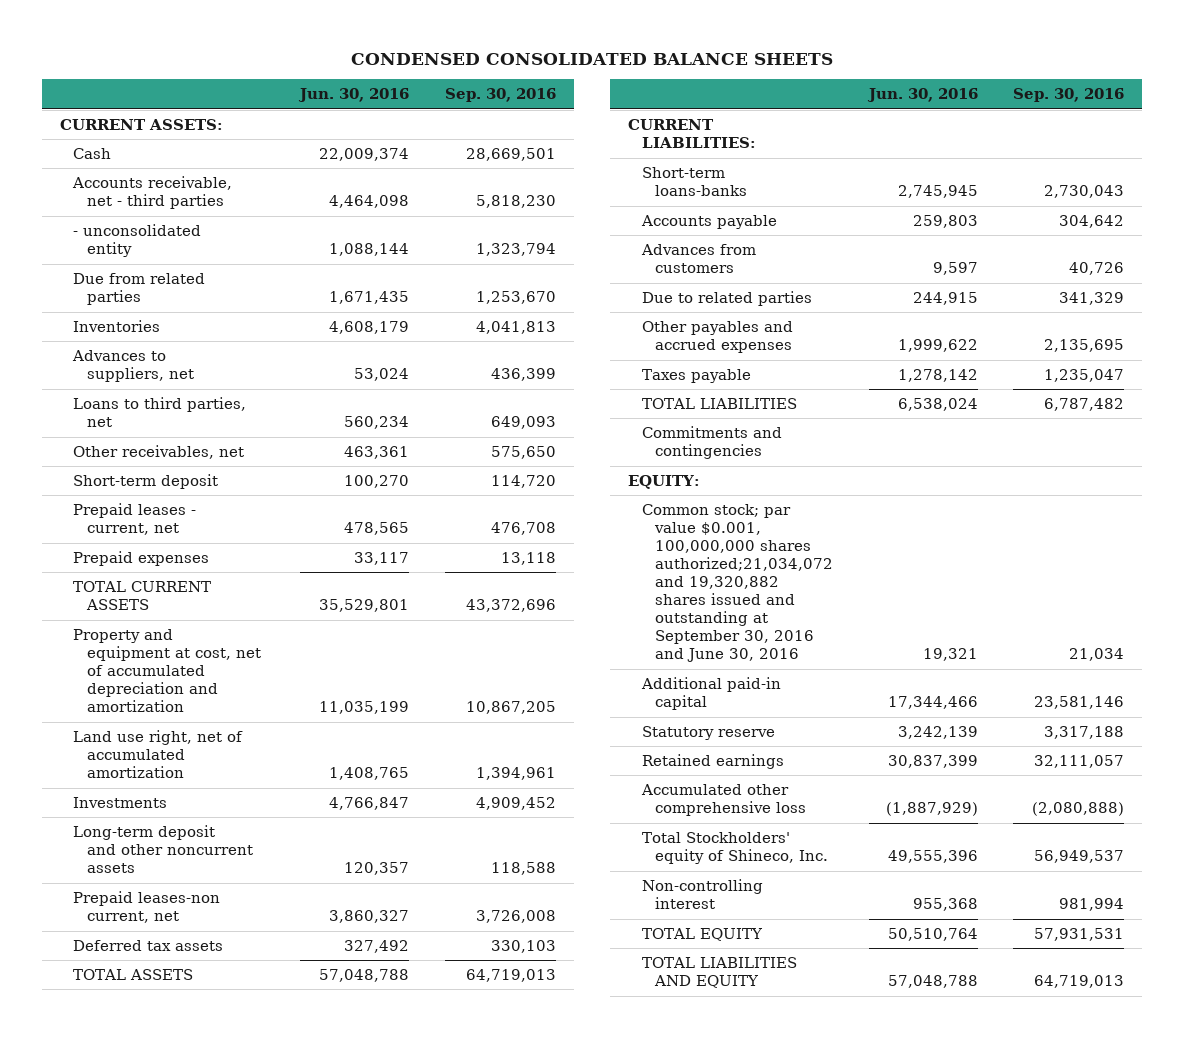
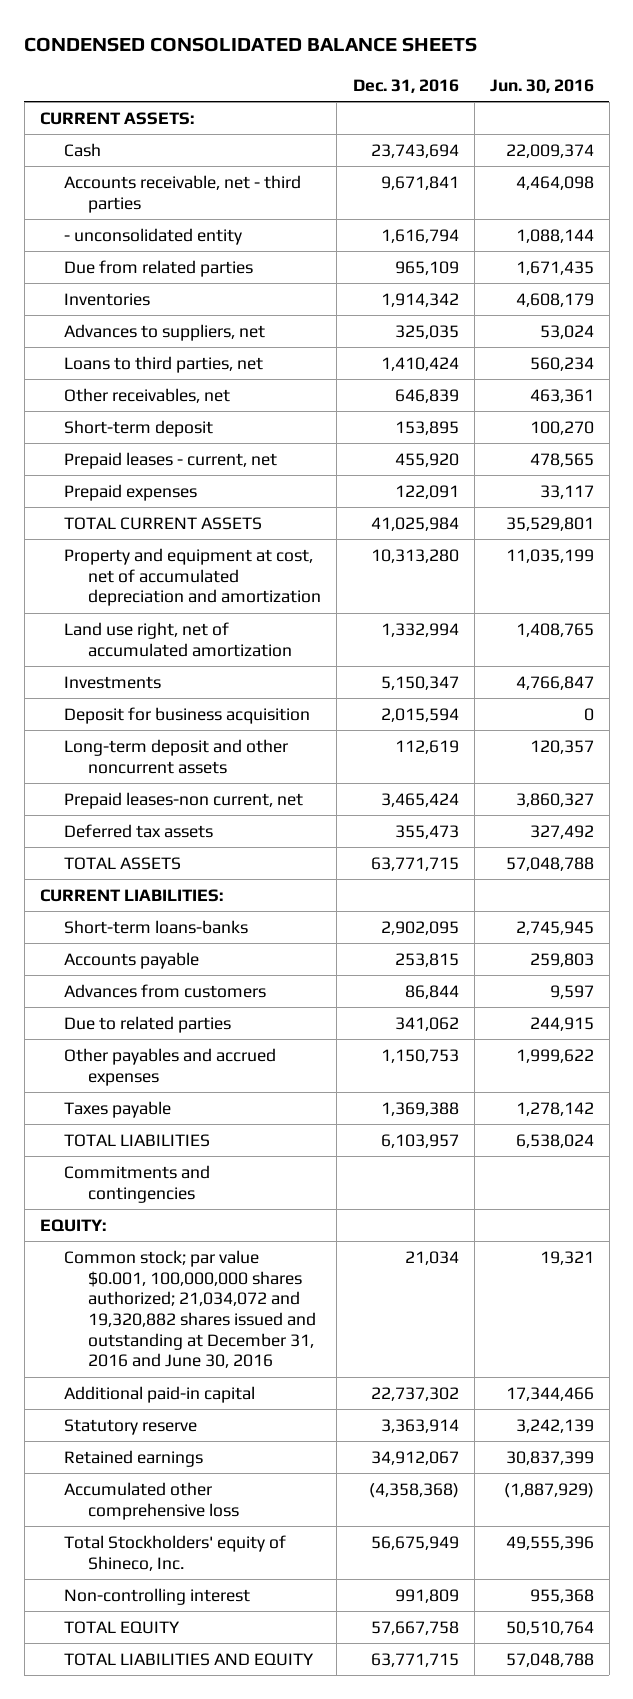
- | Jun. 30, 2016 | Sep. 30, 2016
+ | Dec. 31, 2016 | Jun. 30, 2016
+ Deposit for business acquisition | 2,015,594 | 0
- Common stock; par value $0.001, 100,000,000 shares authorized;21,034,072 and 19,320,882 shares issued and outstanding at September 30, 2016 and June 30, 2016 | 19,321 | 21,034
+ Common stock; par value $0.001, 100,000,000 shares authorized; 21,034,072 and 19,320,882 shares issued and outstanding at December 31, 2016 and June 30, 2016 | 21,034 | 19,321

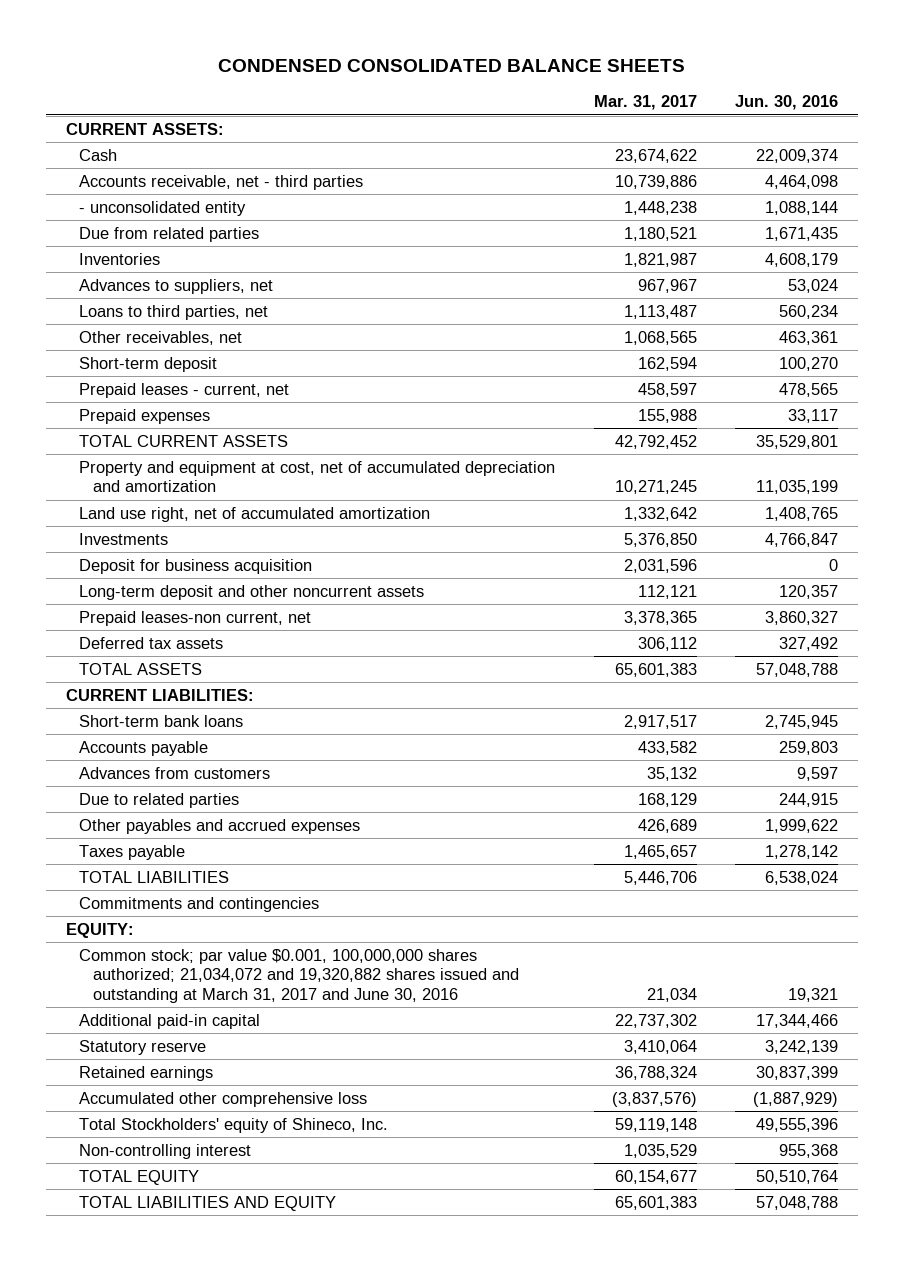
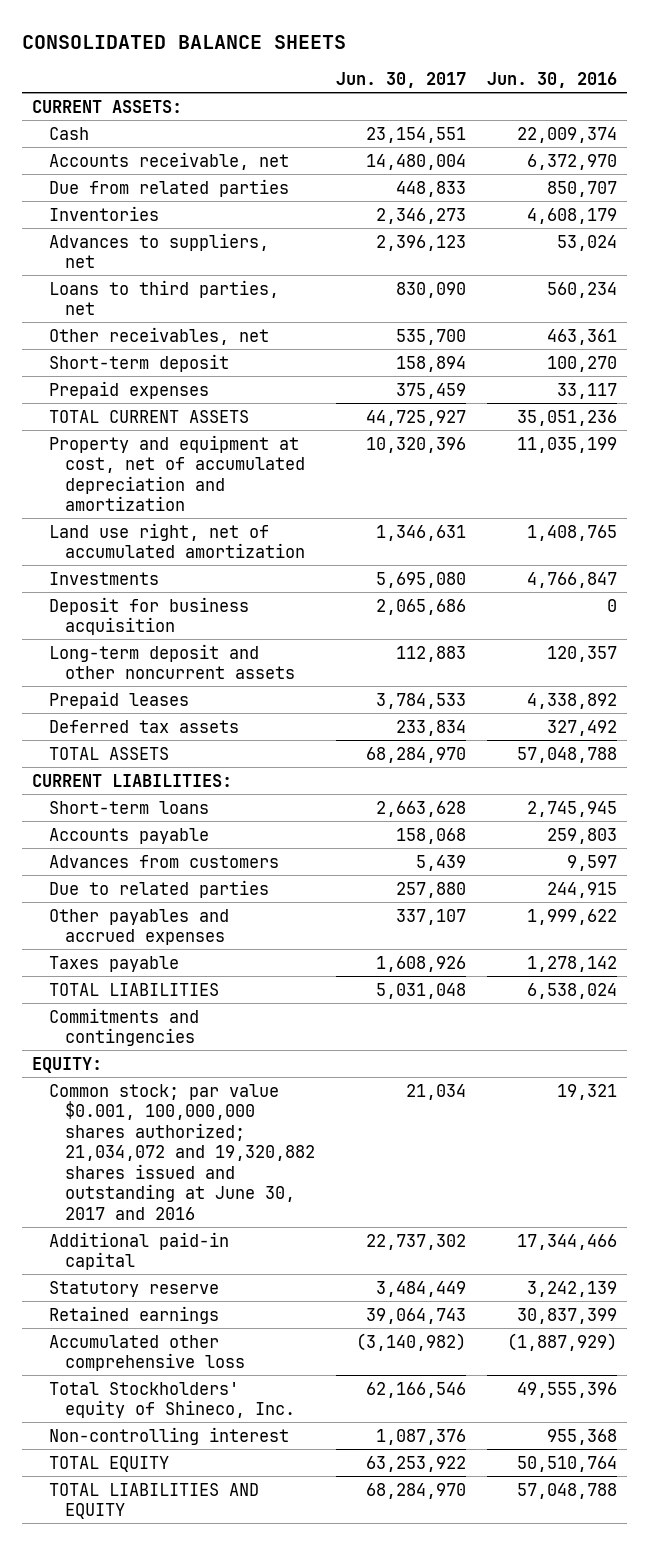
- CONDENSED CONSOLIDATED BALANCE SHEETS
+ CONSOLIDATED BALANCE SHEETS
- | Mar. 31, 2017 | Jun. 30, 2016
+ | Jun. 30, 2017 | Jun. 30, 2016
- Accounts receivable, net - third parties | 10,739,886 | 4,464,098
- - unconsolidated entity | 1,448,238 | 1,088,144
- Due from related parties | 1,180,521 | 1,671,435
+ Accounts receivable, net | 14,480,004 | 6,372,970
+ Due from related parties | 448,833 | 850,707
- Prepaid leases - current, net | 458,597 | 478,565
- TOTAL CURRENT ASSETS | 42,792,452 | 35,529,801
+ TOTAL CURRENT ASSETS | 44,725,927 | 35,051,236
- Prepaid leases-non current, net | 3,378,365 | 3,860,327
+ Prepaid leases | 3,784,533 | 4,338,892
- Short-term bank loans | 2,917,517 | 2,745,945
+ Short-term loans | 2,663,628 | 2,745,945
- Common stock; par value $0.001, 100,000,000 shares authorized; 21,034,072 and 19,320,882 shares issued and outstanding at March 31, 2017 and June 30, 2016 | 21,034 | 19,321
+ Common stock; par value $0.001, 100,000,000 shares authorized; 21,034,072 and 19,320,882 shares issued and outstanding at June 30, 2017 and 2016 | 21,034 | 19,321

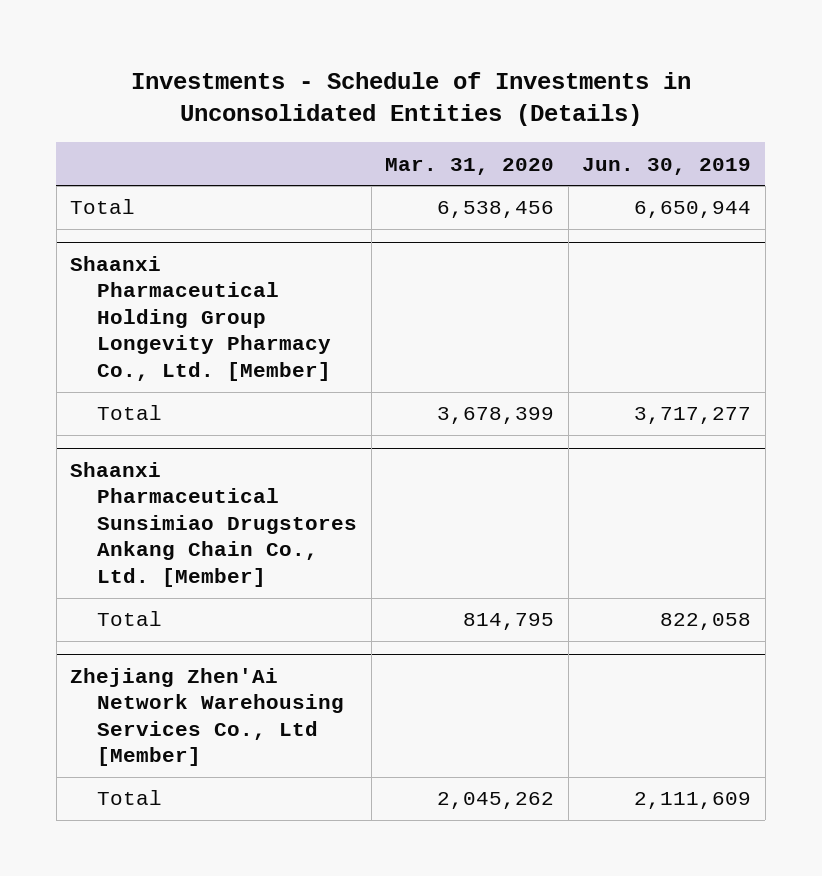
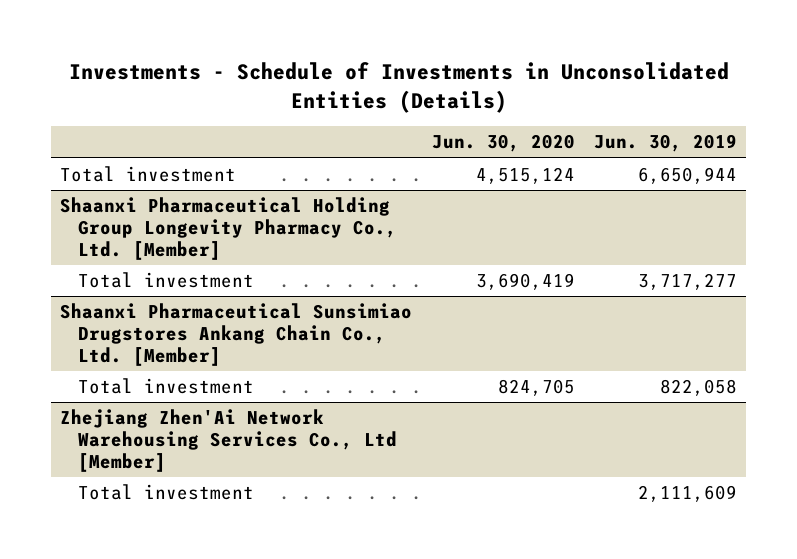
- | Mar. 31, 2020 | Jun. 30, 2019
+ | Jun. 30, 2020 | Jun. 30, 2019
- Total | 6,538,456 | 6,650,944
+ Total investment | 4,515,124 | 6,650,944
@ Shaanxi Pharmaceutical Holding Group Longevity Pharmacy Co., Ltd. [Member]
- Total | 3,678,399 | 3,717,277
+ Total investment | 3,690,419 | 3,717,277
@ Shaanxi Pharmaceutical Sunsimiao Drugstores Ankang Chain Co., Ltd. [Member]
- Total | 814,795 | 822,058
+ Total investment | 824,705 | 822,058
@ Zhejiang Zhen'Ai Network Warehousing Services Co., Ltd [Member]
- Total | 2,045,262 | 2,111,609
+ Total investment | | 2,111,609

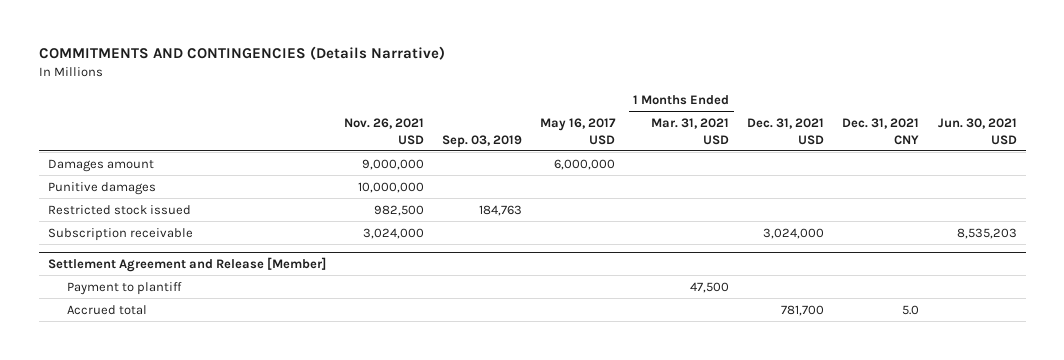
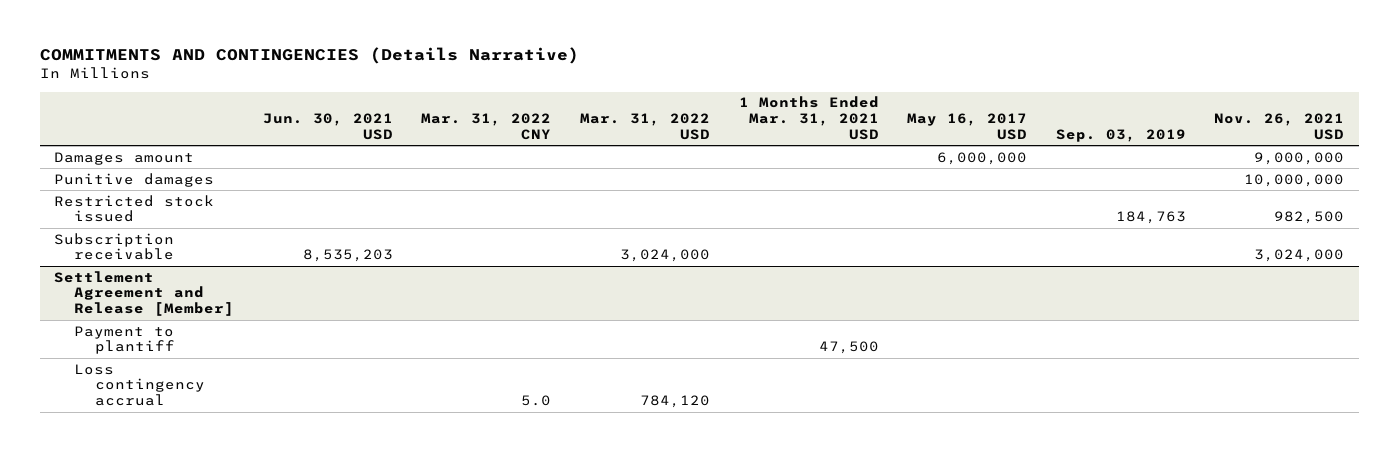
- | Nov. 26, 2021 USD | Sep. 03, 2019 | May 16, 2017 USD | 1 Months Ended Mar. 31, 2021 USD | Dec. 31, 2021 USD | Dec. 31, 2021 CNY | Jun. 30, 2021 USD
+ | Jun. 30, 2021 USD | Mar. 31, 2022 CNY | Mar. 31, 2022 USD | 1 Months Ended Mar. 31, 2021 USD | May 16, 2017 USD | Sep. 03, 2019 | Nov. 26, 2021 USD
@ Settlement Agreement and Release [Member]
- Accrued total | | | | | 781,700 | 5.0 |
+ Loss contingency accrual | | 5.0 | 784,120 | | | |

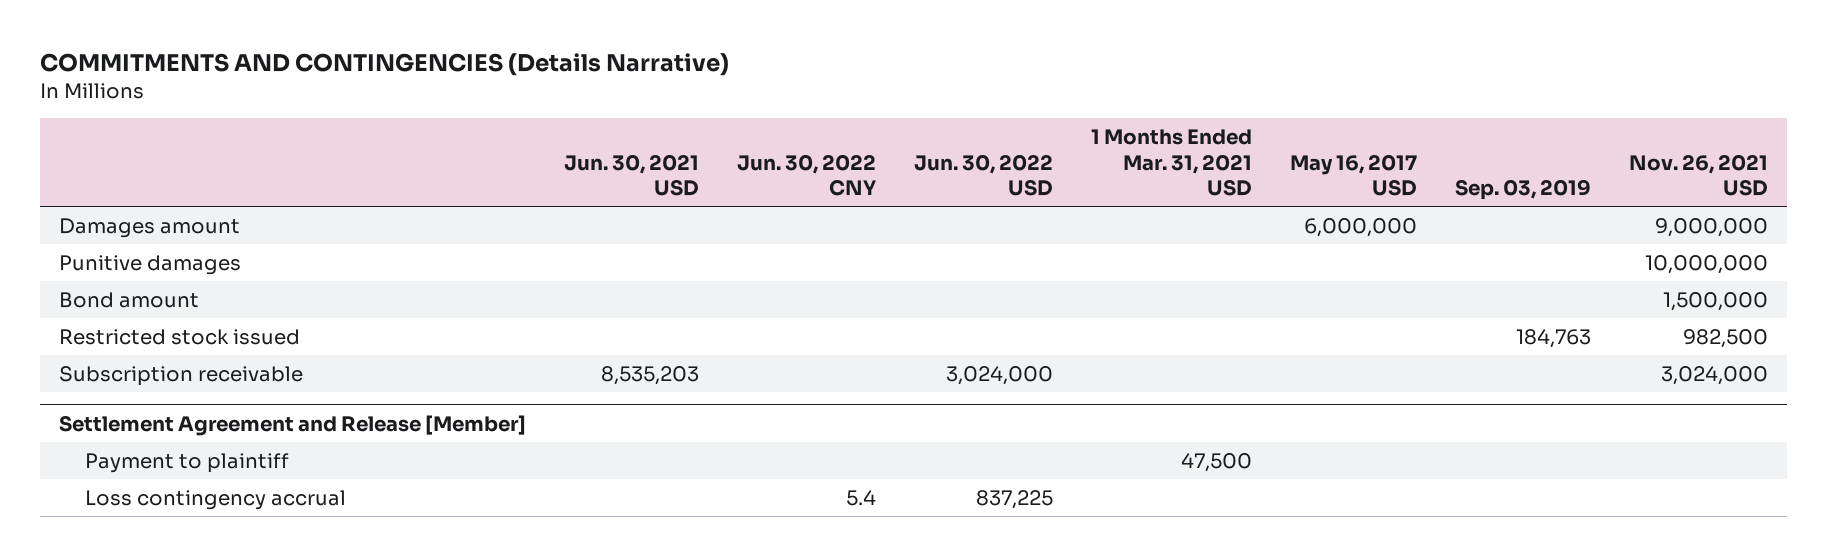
- | Jun. 30, 2021 USD | Mar. 31, 2022 CNY | Mar. 31, 2022 USD | 1 Months Ended Mar. 31, 2021 USD | May 16, 2017 USD | Sep. 03, 2019 | Nov. 26, 2021 USD
+ | Jun. 30, 2021 USD | Jun. 30, 2022 CNY | Jun. 30, 2022 USD | 1 Months Ended Mar. 31, 2021 USD | May 16, 2017 USD | Sep. 03, 2019 | Nov. 26, 2021 USD
+ Bond amount | | | | | | | 1,500,000
@ Settlement Agreement and Release [Member]
- Payment to plantiff | | | | 47,500 | | |
+ Payment to plaintiff | | | | 47,500 | | |

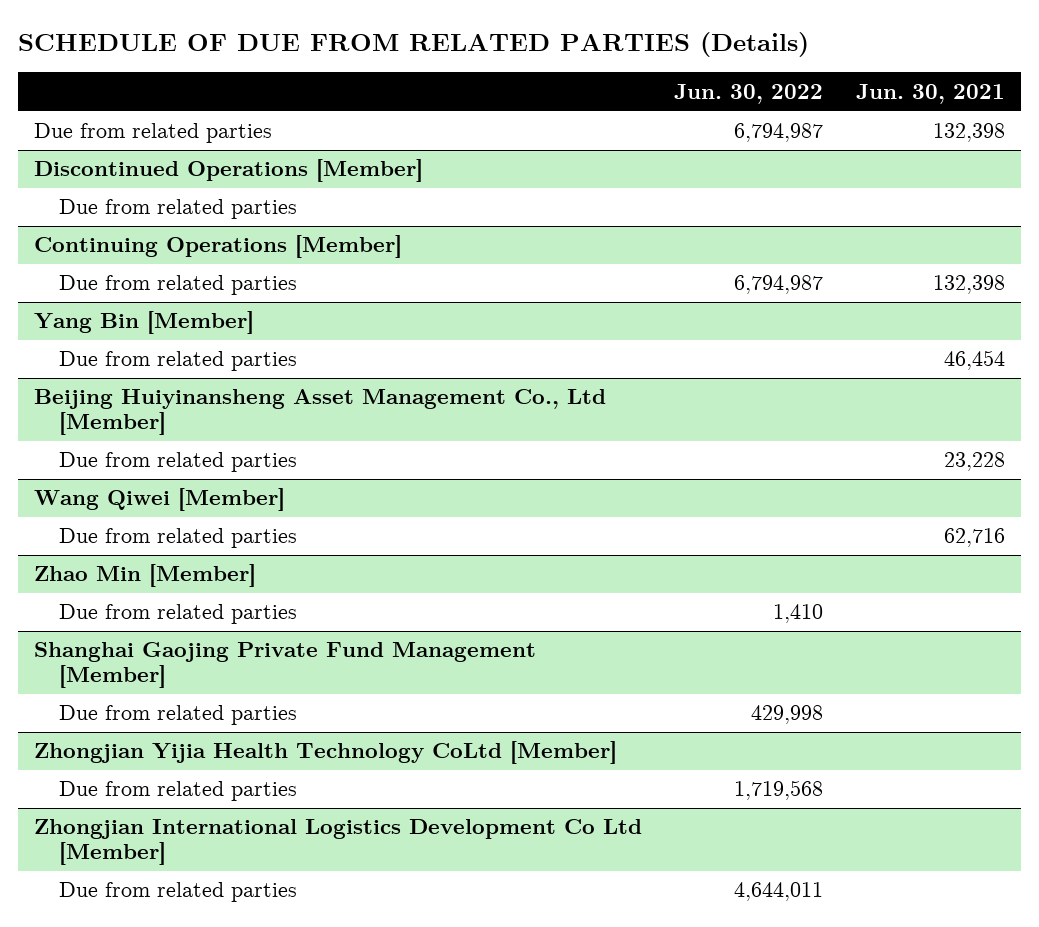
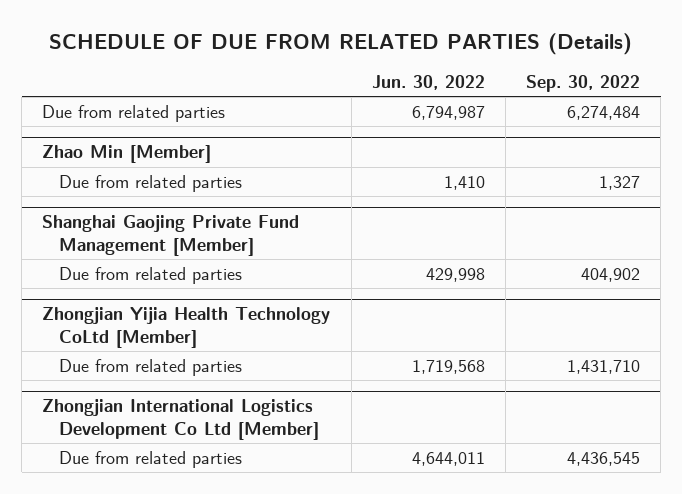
- | Jun. 30, 2022 | Jun. 30, 2021
+ | Jun. 30, 2022 | Sep. 30, 2022
- Discontinued Operations [Member]
- Due from related parties
- Continuing Operations [Member]
- Due from related parties | 6,794,987 | 132,398
- Yang Bin [Member]
- Due from related parties | | 46,454
- Beijing Huiyinansheng Asset Management Co., Ltd [Member]
- Due from related parties | | 23,228
- Wang Qiwei [Member]
- Due from related parties | | 62,716

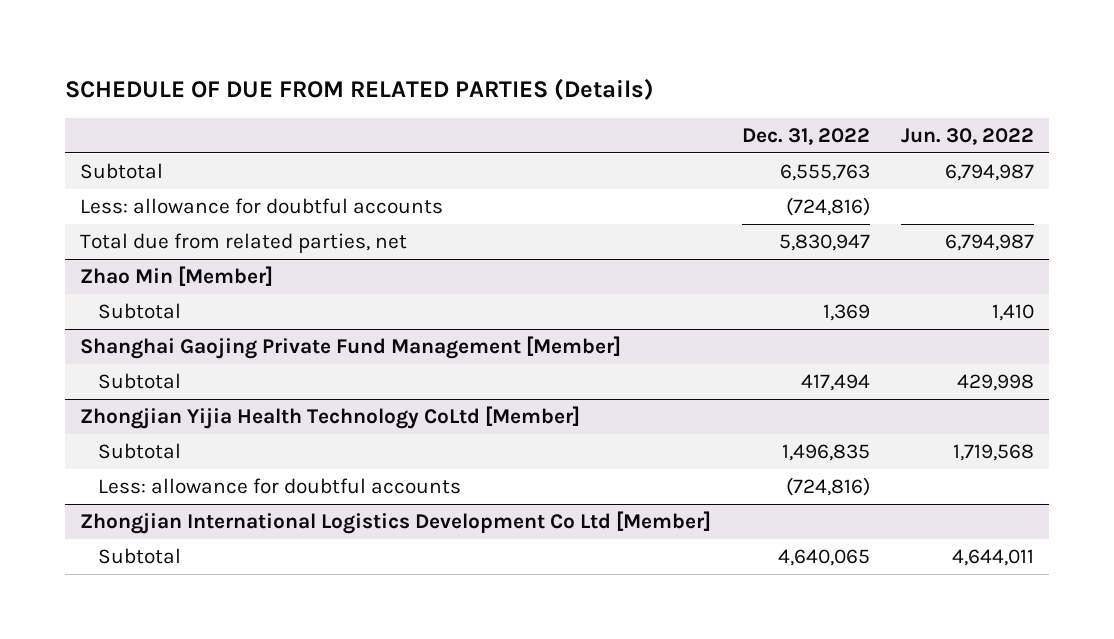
- | Jun. 30, 2022 | Sep. 30, 2022
+ | Dec. 31, 2022 | Jun. 30, 2022
- Due from related parties | 6,794,987 | 6,274,484
+ Subtotal | 6,555,763 | 6,794,987
+ Less: allowance for doubtful accounts | (724,816) |
+ Total due from related parties, net | 5,830,947 | 6,794,987
@ Zhao Min [Member]
- Due from related parties | 1,410 | 1,327
+ Subtotal | 1,369 | 1,410
@ Shanghai Gaojing Private Fund Management [Member]
- Due from related parties | 429,998 | 404,902
+ Subtotal | 417,494 | 429,998
@ Zhongjian Yijia Health Technology CoLtd [Member]
- Due from related parties | 1,719,568 | 1,431,710
+ Subtotal | 1,496,835 | 1,719,568
+ Less: allowance for doubtful accounts | (724,816) |
@ Zhongjian International Logistics Development Co Ltd [Member]
- Due from related parties | 4,644,011 | 4,436,545
+ Subtotal | 4,640,065 | 4,644,011

